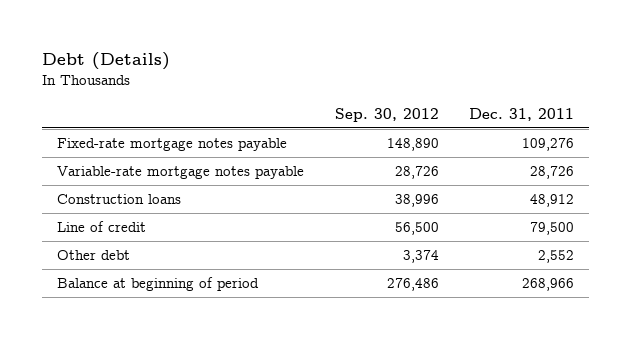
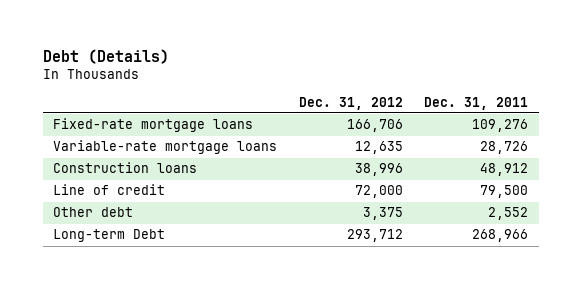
- | Sep. 30, 2012 | Dec. 31, 2011
+ | Dec. 31, 2012 | Dec. 31, 2011
- Fixed-rate mortgage notes payable | 148,890 | 109,276
- Variable-rate mortgage notes payable | 28,726 | 28,726
+ Fixed-rate mortgage loans | 166,706 | 109,276
+ Variable-rate mortgage loans | 12,635 | 28,726
- Balance at beginning of period | 276,486 | 268,966
+ Long-term Debt | 293,712 | 268,966

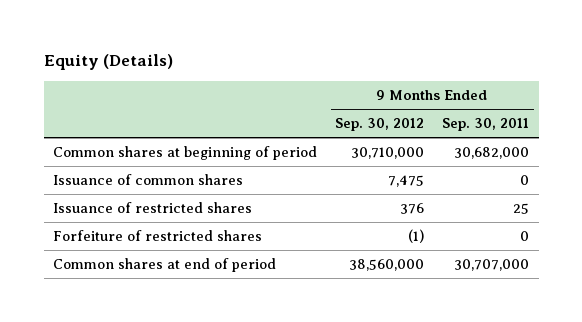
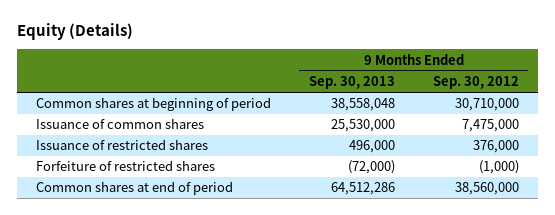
- | 9 Months Ended Sep. 30, 2012 | 9 Months Ended Sep. 30, 2011
+ | 9 Months Ended Sep. 30, 2013 | 9 Months Ended Sep. 30, 2012
- Issuance of common shares | 7,475 | 0
- Issuance of restricted shares | 376 | 25
- Forfeiture of restricted shares | (1) | 0
+ Issuance of common shares | 25,530,000 | 7,475,000
+ Issuance of restricted shares | 496,000 | 376,000
+ Forfeiture of restricted shares | (72,000) | (1,000)

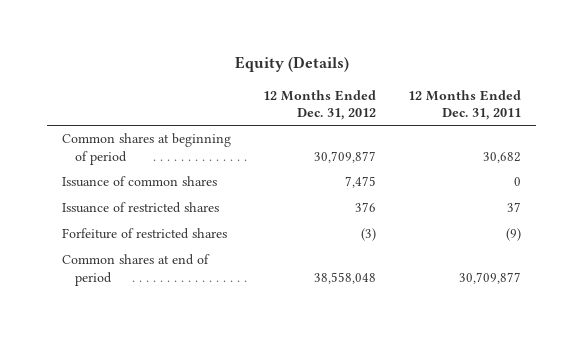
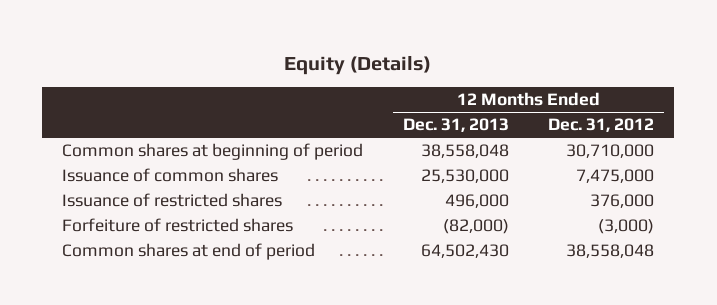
- | 12 Months Ended Dec. 31, 2012 | 12 Months Ended Dec. 31, 2011
+ | 12 Months Ended Dec. 31, 2013 | 12 Months Ended Dec. 31, 2012
- Common shares at beginning of period | 30,709,877 | 30,682
- Issuance of common shares | 7,475 | 0
- Issuance of restricted shares | 376 | 37
- Forfeiture of restricted shares | (3) | (9)
+ Common shares at beginning of period | 38,558,048 | 30,710,000
+ Issuance of common shares | 25,530,000 | 7,475,000
+ Issuance of restricted shares | 496,000 | 376,000
+ Forfeiture of restricted shares | (82,000) | (3,000)

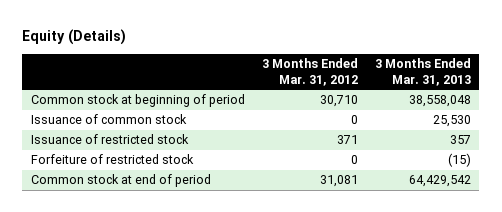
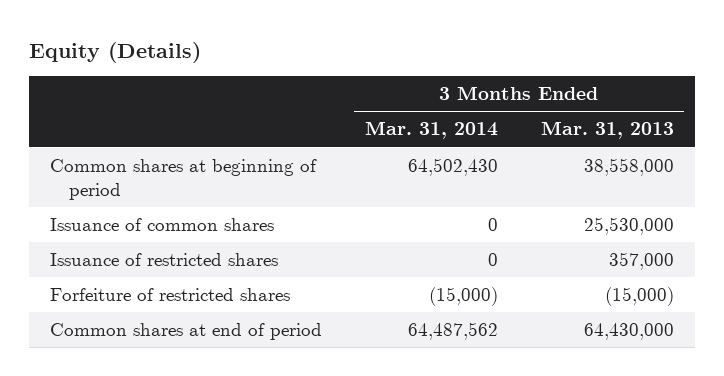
- | 3 Months Ended Mar. 31, 2012 | 3 Months Ended Mar. 31, 2013
+ | 3 Months Ended Mar. 31, 2014 | 3 Months Ended Mar. 31, 2013
- Common stock at beginning of period | 30,710 | 38,558,048
- Issuance of common stock | 0 | 25,530
- Issuance of restricted stock | 371 | 357
- Forfeiture of restricted stock | 0 | (15)
- Common stock at end of period | 31,081 | 64,429,542
+ Common shares at beginning of period | 64,502,430 | 38,558,000
+ Issuance of common shares | 0 | 25,530,000
+ Issuance of restricted shares | 0 | 357,000
+ Forfeiture of restricted shares | (15,000) | (15,000)
+ Common shares at end of period | 64,487,562 | 64,430,000

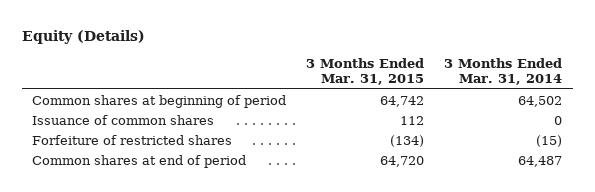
- | 3 Months Ended Mar. 31, 2014 | 3 Months Ended Mar. 31, 2013
+ | 3 Months Ended Mar. 31, 2015 | 3 Months Ended Mar. 31, 2014
- Common shares at beginning of period | 64,502,430 | 38,558,000
+ Common shares at beginning of period | 64,742 | 64,502
- Issuance of restricted shares | 0 | 357,000
- Forfeiture of restricted shares | (15,000) | (15,000)
- Common shares at end of period | 64,487,562 | 64,430,000
+ Forfeiture of restricted shares | (134) | (15)
+ Common shares at end of period | 64,720 | 64,487

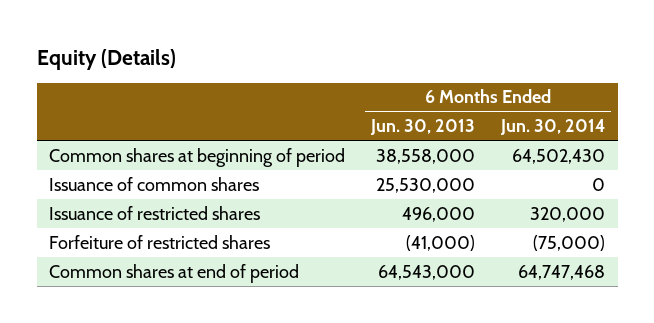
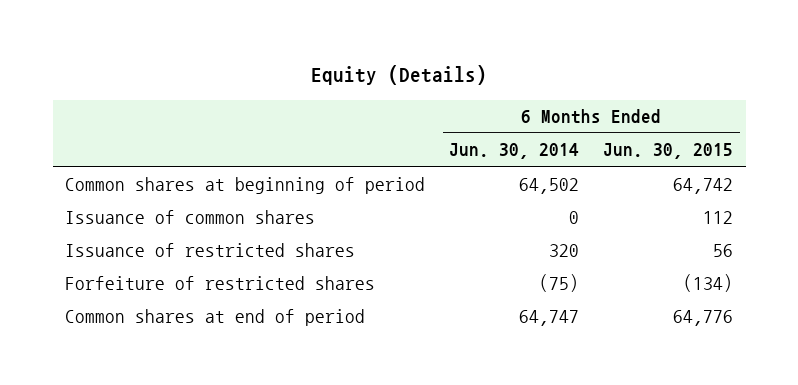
- | 6 Months Ended Jun. 30, 2013 | 6 Months Ended Jun. 30, 2014
+ | 6 Months Ended Jun. 30, 2014 | 6 Months Ended Jun. 30, 2015
- Common shares at beginning of period | 38,558,000 | 64,502,430
+ Common shares at beginning of period | 64,502 | 64,742
- Issuance of restricted shares | 496,000 | 320,000
- Forfeiture of restricted shares | (41,000) | (75,000)
- Common shares at end of period | 64,543,000 | 64,747,468
+ Issuance of restricted shares | 320 | 56
+ Forfeiture of restricted shares | (75) | (134)
+ Common shares at end of period | 64,747 | 64,776

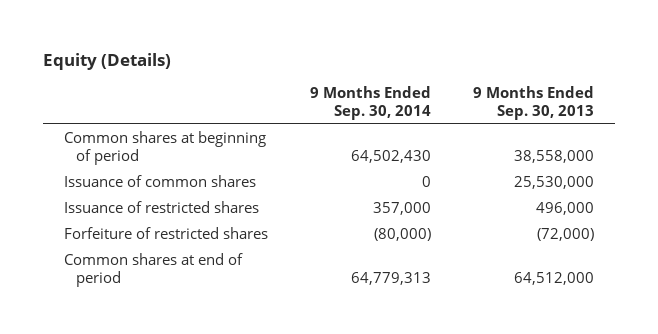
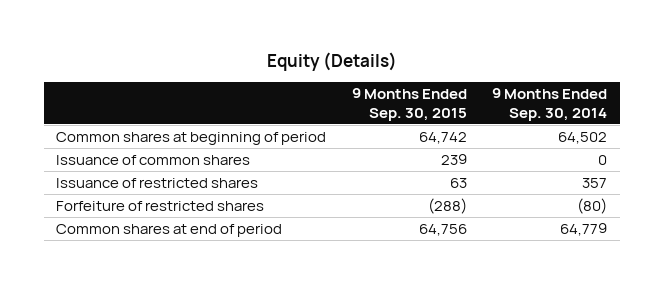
- | 9 Months Ended Sep. 30, 2014 | 9 Months Ended Sep. 30, 2013
+ | 9 Months Ended Sep. 30, 2015 | 9 Months Ended Sep. 30, 2014
- Common shares at beginning of period | 64,502,430 | 38,558,000
+ Common shares at beginning of period | 64,742 | 64,502
- Issuance of restricted shares | 357,000 | 496,000
- Forfeiture of restricted shares | (80,000) | (72,000)
- Common shares at end of period | 64,779,313 | 64,512,000
+ Issuance of restricted shares | 63 | 357
+ Forfeiture of restricted shares | (288) | (80)
+ Common shares at end of period | 64,756 | 64,779

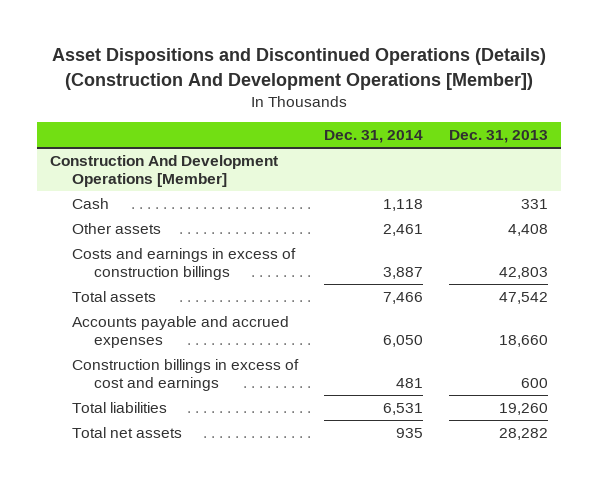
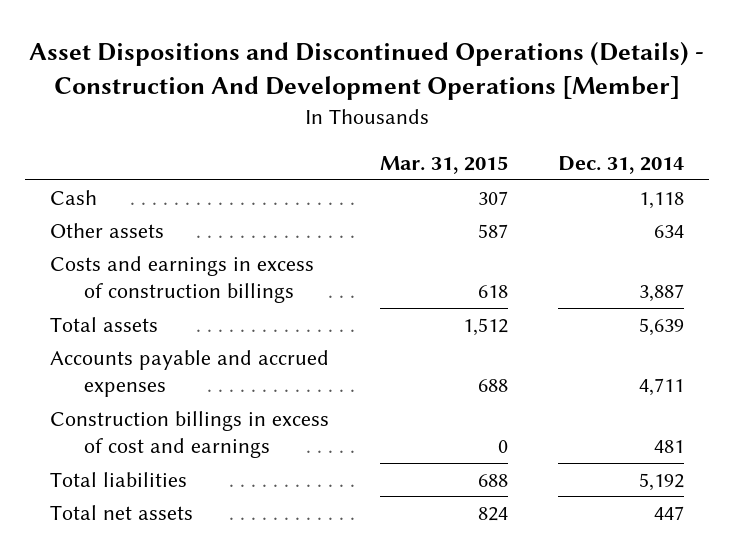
- Asset Dispositions and Discontinued Operations (Details) (Construction And Development Operations [Member])
+ Asset Dispositions and Discontinued Operations (Details) - Construction And Development Operations [Member]
- | Dec. 31, 2014 | Dec. 31, 2013
+ | Mar. 31, 2015 | Dec. 31, 2014
- Construction And Development Operations [Member]
- Other assets | 2,461 | 4,408
+ Other assets | 587 | 634
- Total assets | 7,466 | 47,542
- Accounts payable and accrued expenses | 6,050 | 18,660
+ Total assets | 1,512 | 5,639
+ Accounts payable and accrued expenses | 688 | 4,711
- Total liabilities | 6,531 | 19,260
- Total net assets | 935 | 28,282
+ Total liabilities | 688 | 5,192
+ Total net assets | 824 | 447

